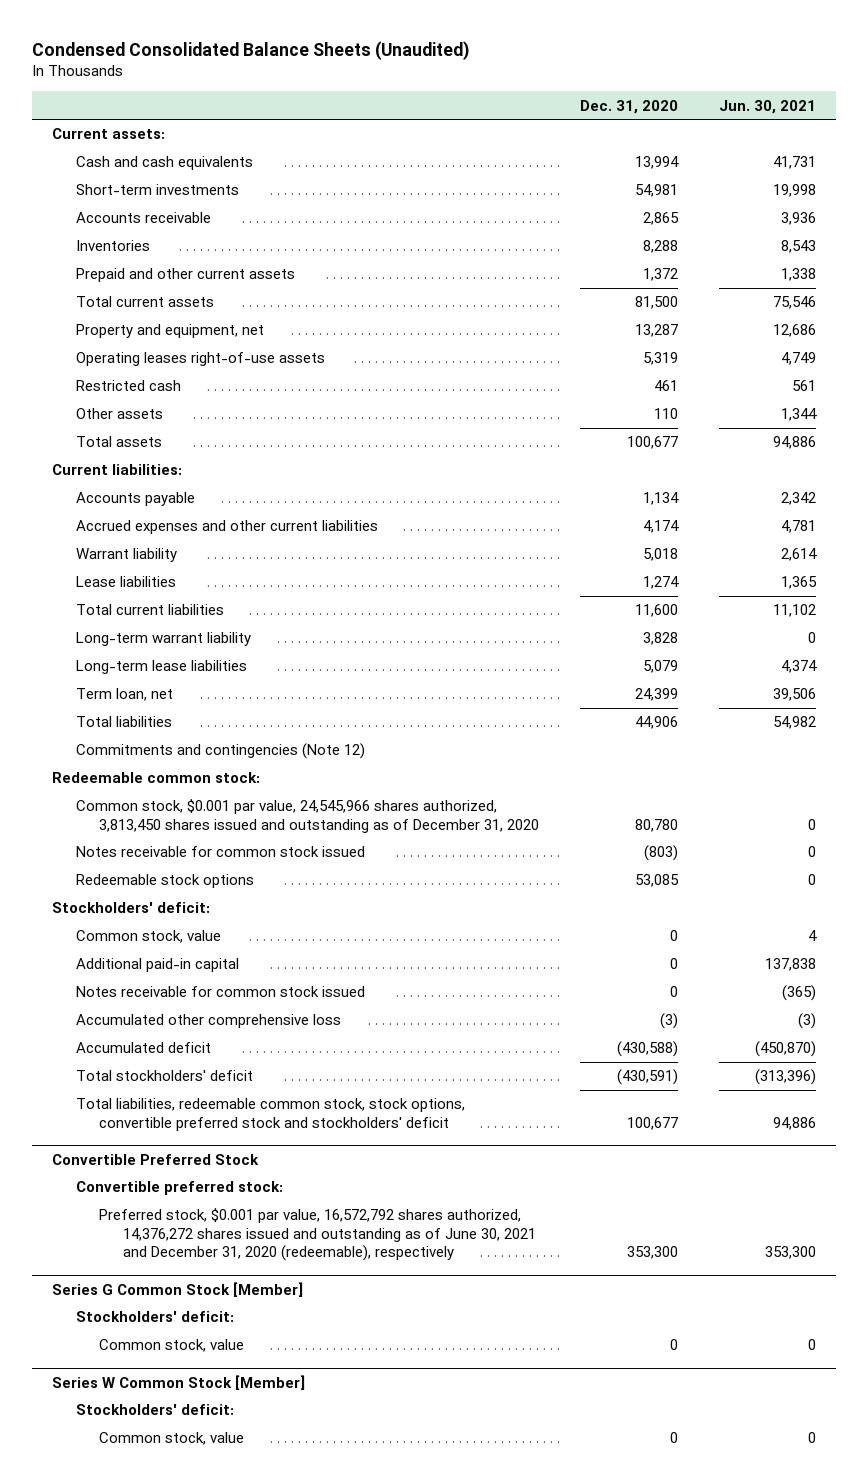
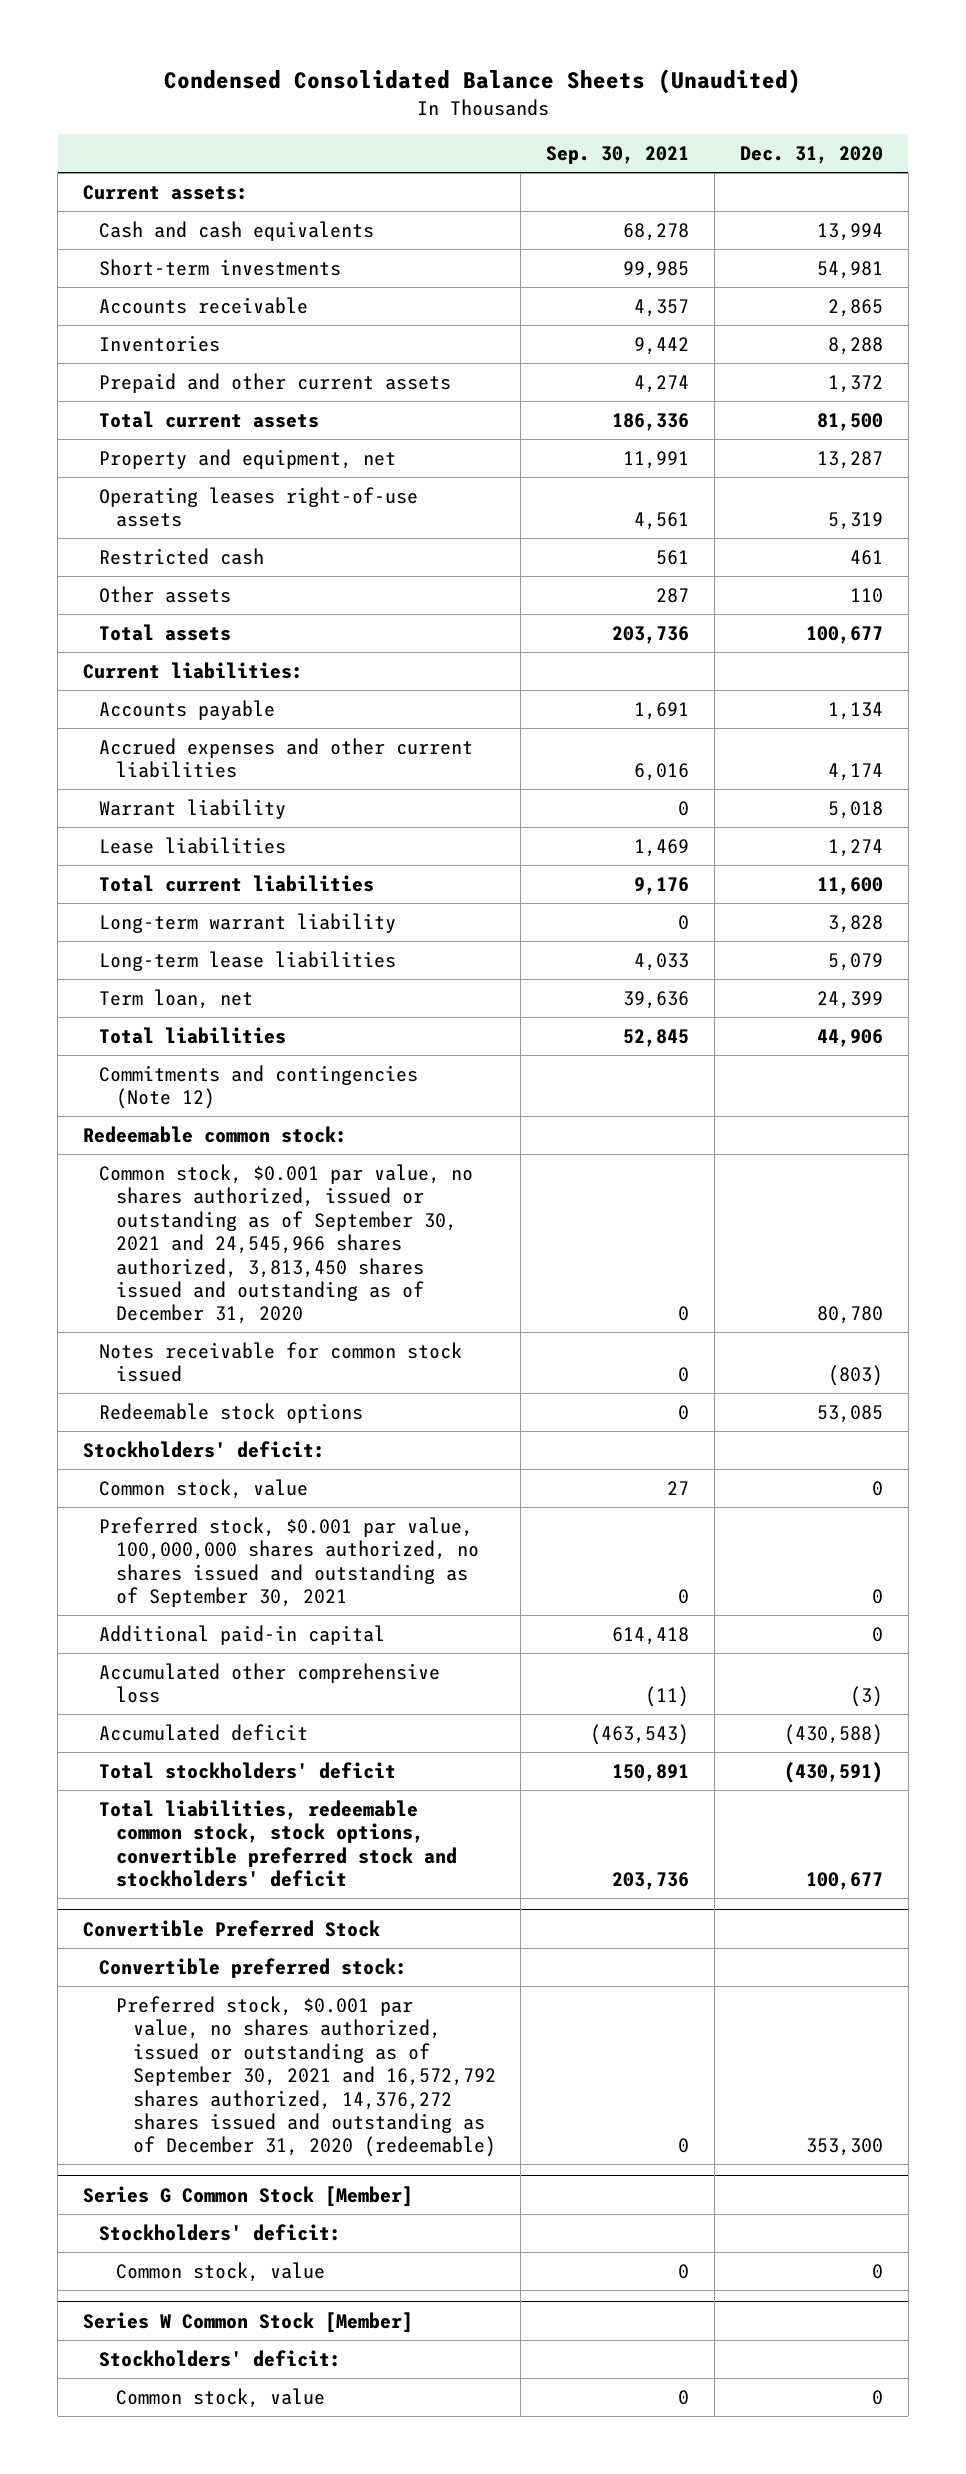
- | Dec. 31, 2020 | Jun. 30, 2021
+ | Sep. 30, 2021 | Dec. 31, 2020
- Common stock, $0.001 par value, 24,545,966 shares authorized, 3,813,450 shares issued and outstanding as of December 31, 2020 | 80,780 | 0
+ Common stock, $0.001 par value, no shares authorized, issued or outstanding as of September 30, 2021 and 24,545,966 shares authorized, 3,813,450 shares issued and outstanding as of December 31, 2020 | 0 | 80,780
+ Preferred stock, $0.001 par value, 100,000,000 shares authorized, no shares issued and outstanding as of September 30, 2021 | 0 | 0
- Notes receivable for common stock issued | 0 | (365)
@ Convertible Preferred Stock
- Preferred stock, $0.001 par value, 16,572,792 shares authorized, 14,376,272 shares issued and outstanding as of June 30, 2021 and December 31, 2020 (redeemable), respectively | 353,300 | 353,300
+ Preferred stock, $0.001 par value, no shares authorized, issued or outstanding as of September 30, 2021 and 16,572,792 shares authorized, 14,376,272 shares issued and outstanding as of December 31, 2020 (redeemable) | 0 | 353,300

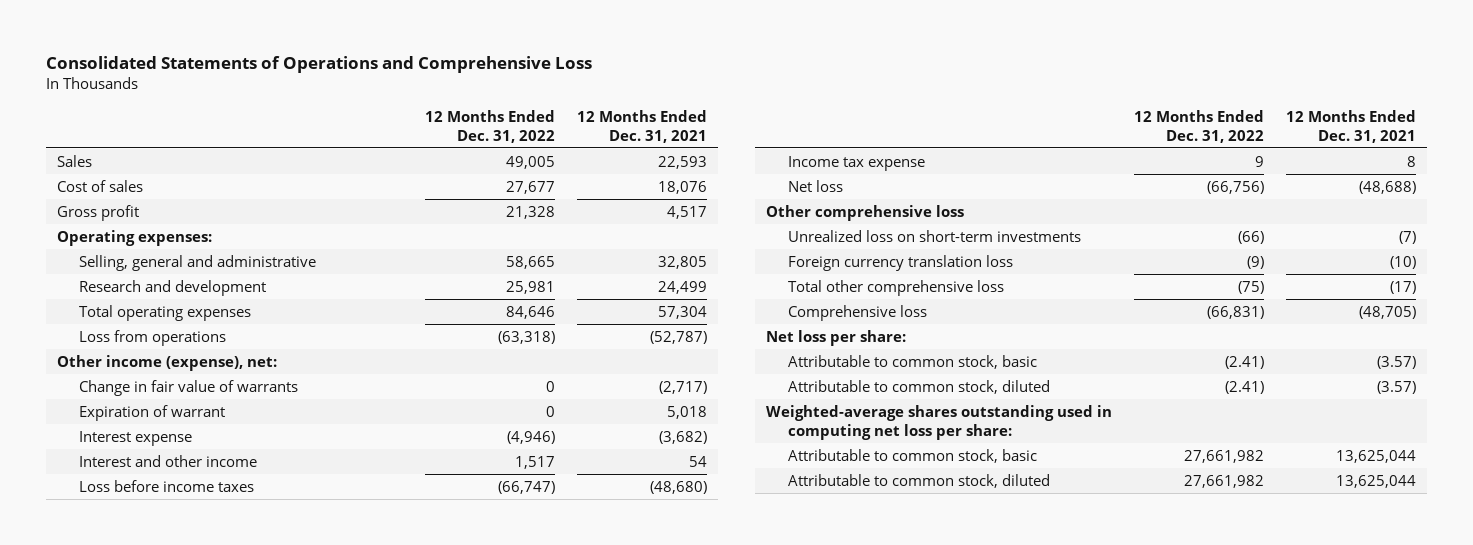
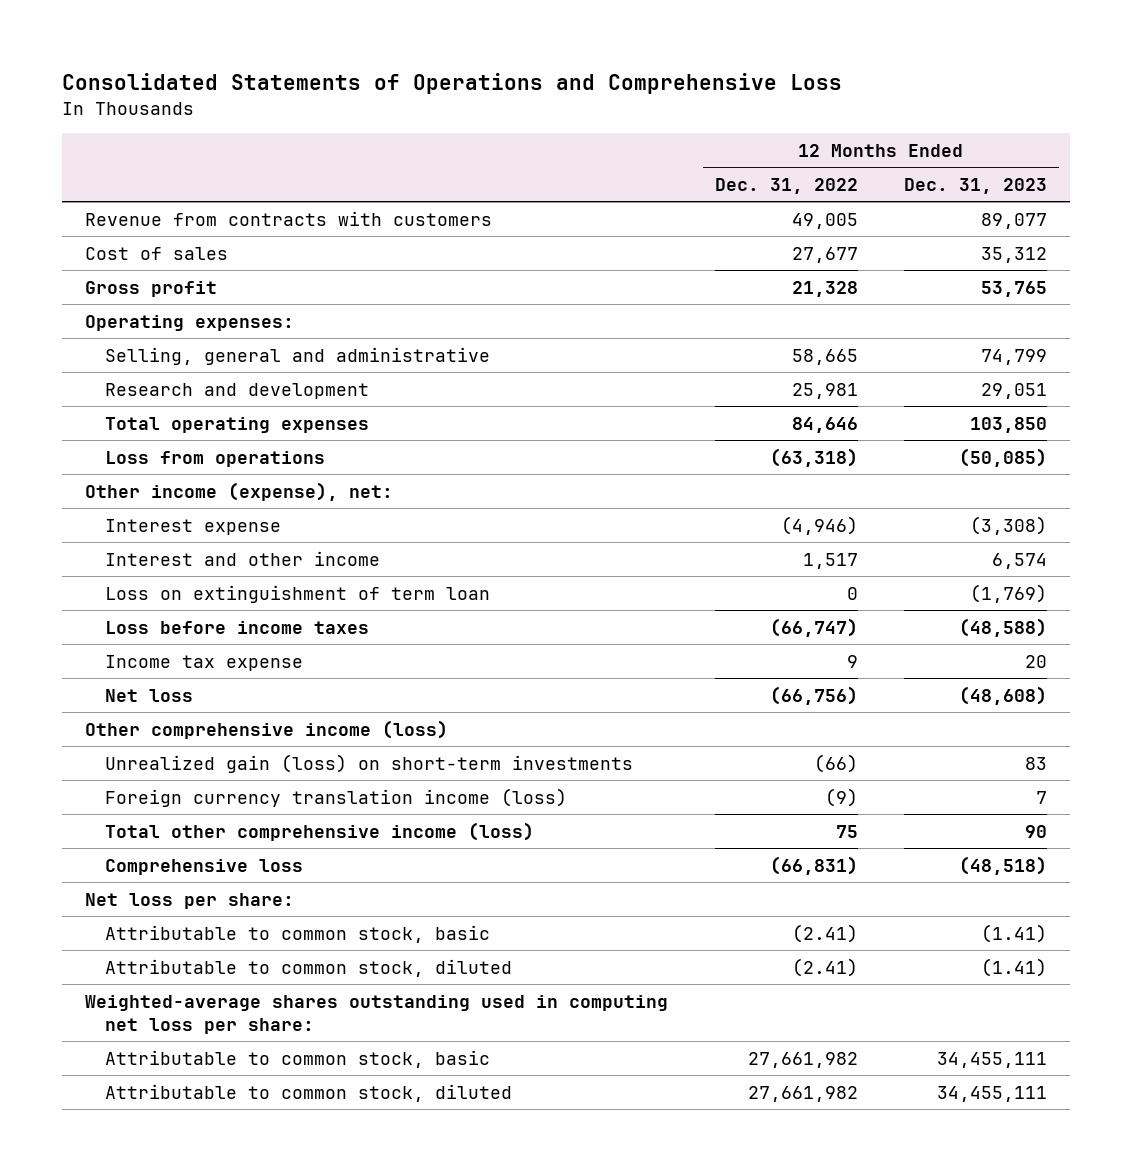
- | 12 Months Ended Dec. 31, 2022 | 12 Months Ended Dec. 31, 2021
+ | 12 Months Ended Dec. 31, 2022 | 12 Months Ended Dec. 31, 2023
- Sales | 49,005 | 22,593
+ Revenue from contracts with customers | 49,005 | 89,077
- Change in fair value of warrants | 0 | (2,717)
- Expiration of warrant | 0 | 5,018
+ Loss on extinguishment of term loan | 0 | (1,769)
- Other comprehensive loss
- Unrealized loss on short-term investments | (66) | (7)
- Foreign currency translation loss | (9) | (10)
- Total other comprehensive loss | (75) | (17)
+ Other comprehensive income (loss)
+ Unrealized gain (loss) on short-term investments | (66) | 83
+ Foreign currency translation income (loss) | (9) | 7
+ Total other comprehensive income (loss) | 75 | 90

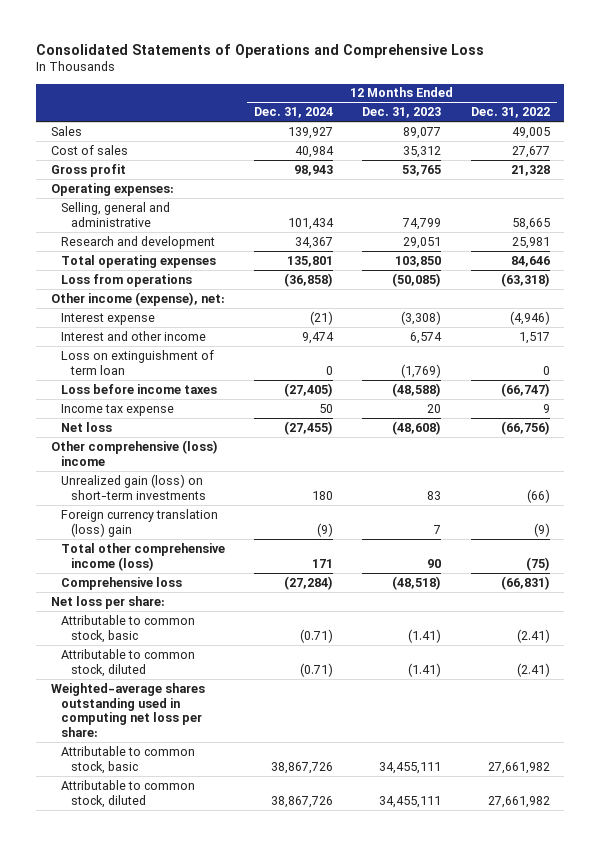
- | 12 Months Ended Dec. 31, 2022 | 12 Months Ended Dec. 31, 2023
+ | 12 Months Ended Dec. 31, 2024 | 12 Months Ended Dec. 31, 2023 | 12 Months Ended Dec. 31, 2022
- Revenue from contracts with customers | 49,005 | 89,077
+ Sales | 139,927 | 89,077 | 49,005
- Other comprehensive income (loss)
+ Other comprehensive (loss) income
- Foreign currency translation income (loss) | (9) | 7
- Total other comprehensive income (loss) | 75 | 90
+ Foreign currency translation (loss) gain | (9) | 7 | (9)
+ Total other comprehensive income (loss) | 171 | 90 | (75)

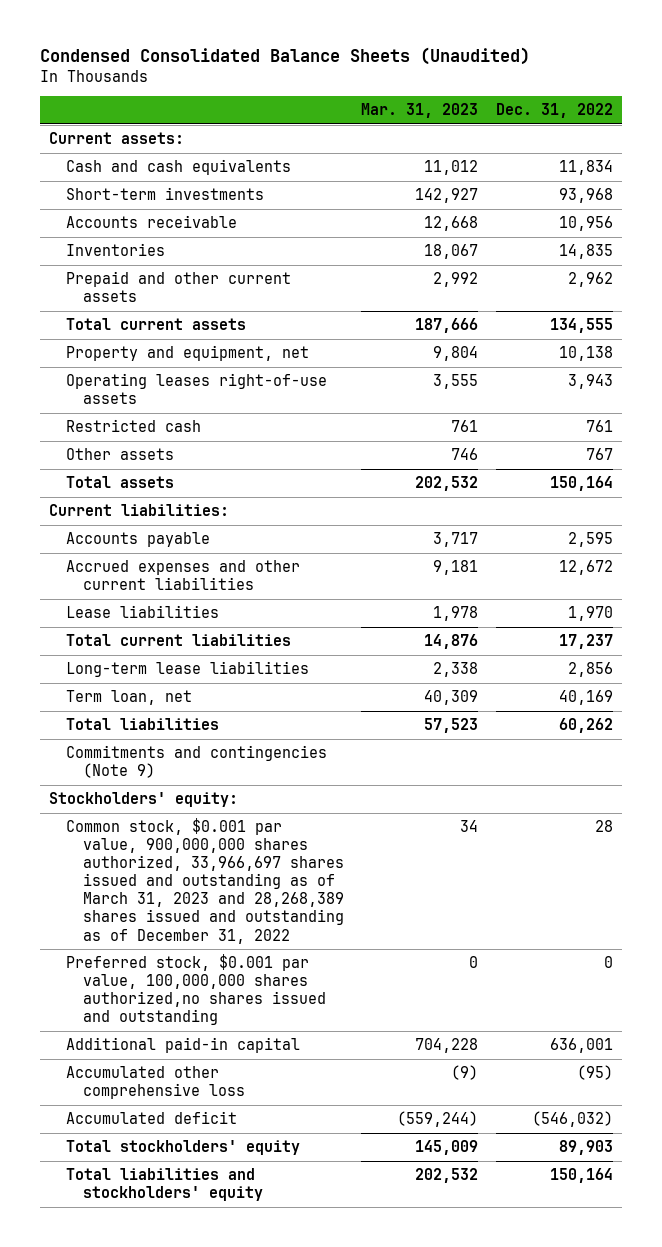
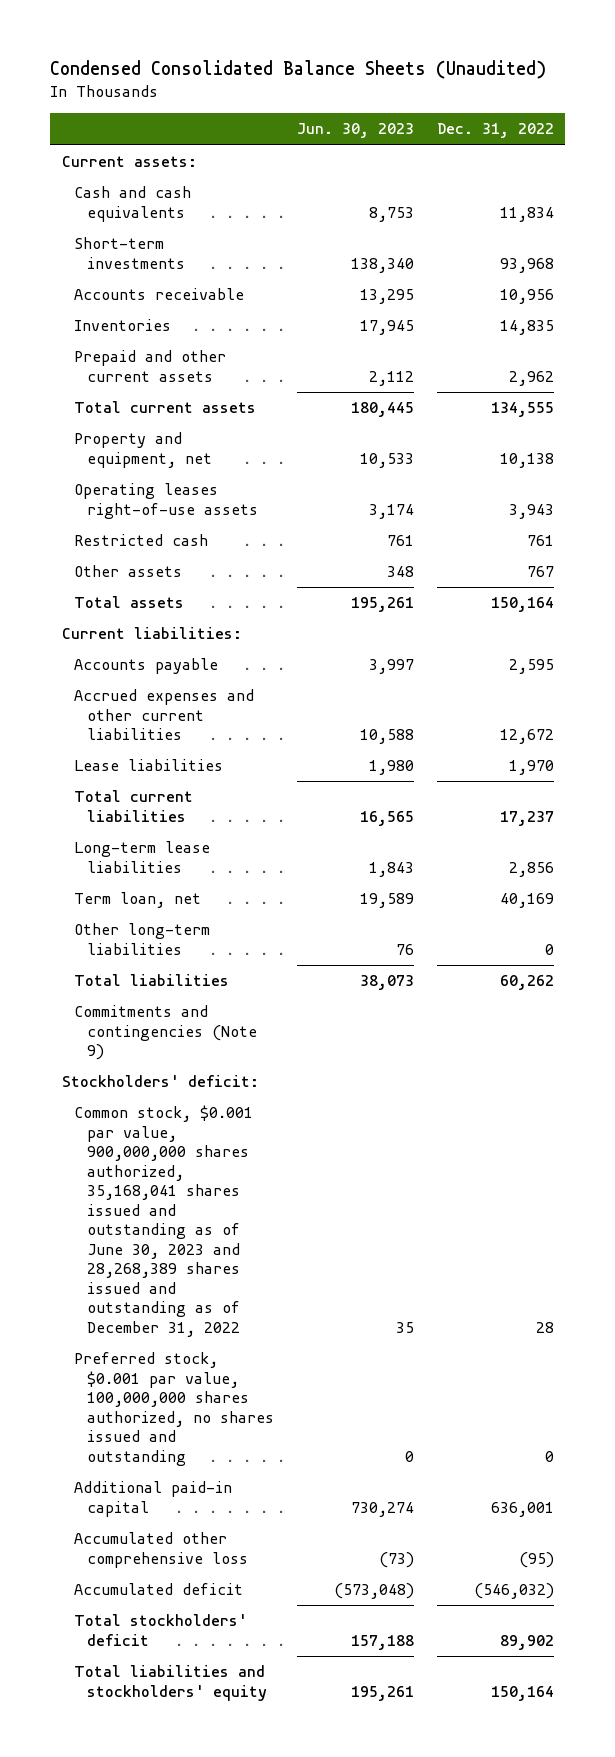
- | Mar. 31, 2023 | Dec. 31, 2022
+ | Jun. 30, 2023 | Dec. 31, 2022
+ Other long-term liabilities | 76 | 0
- Stockholders' equity:
- Common stock, $0.001 par value, 900,000,000 shares authorized, 33,966,697 shares issued and outstanding as of March 31, 2023 and 28,268,389 shares issued and outstanding as of December 31, 2022 | 34 | 28
- Preferred stock, $0.001 par value, 100,000,000 shares authorized,no shares issued and outstanding | 0 | 0
+ Stockholders' deficit:
+ Common stock, $0.001 par value, 900,000,000 shares authorized, 35,168,041 shares issued and outstanding as of June 30, 2023 and 28,268,389 shares issued and outstanding as of December 31, 2022 | 35 | 28
+ Preferred stock, $0.001 par value, 100,000,000 shares authorized, no shares issued and outstanding | 0 | 0
- Total stockholders' equity | 145,009 | 89,903
+ Total stockholders' deficit | 157,188 | 89,902

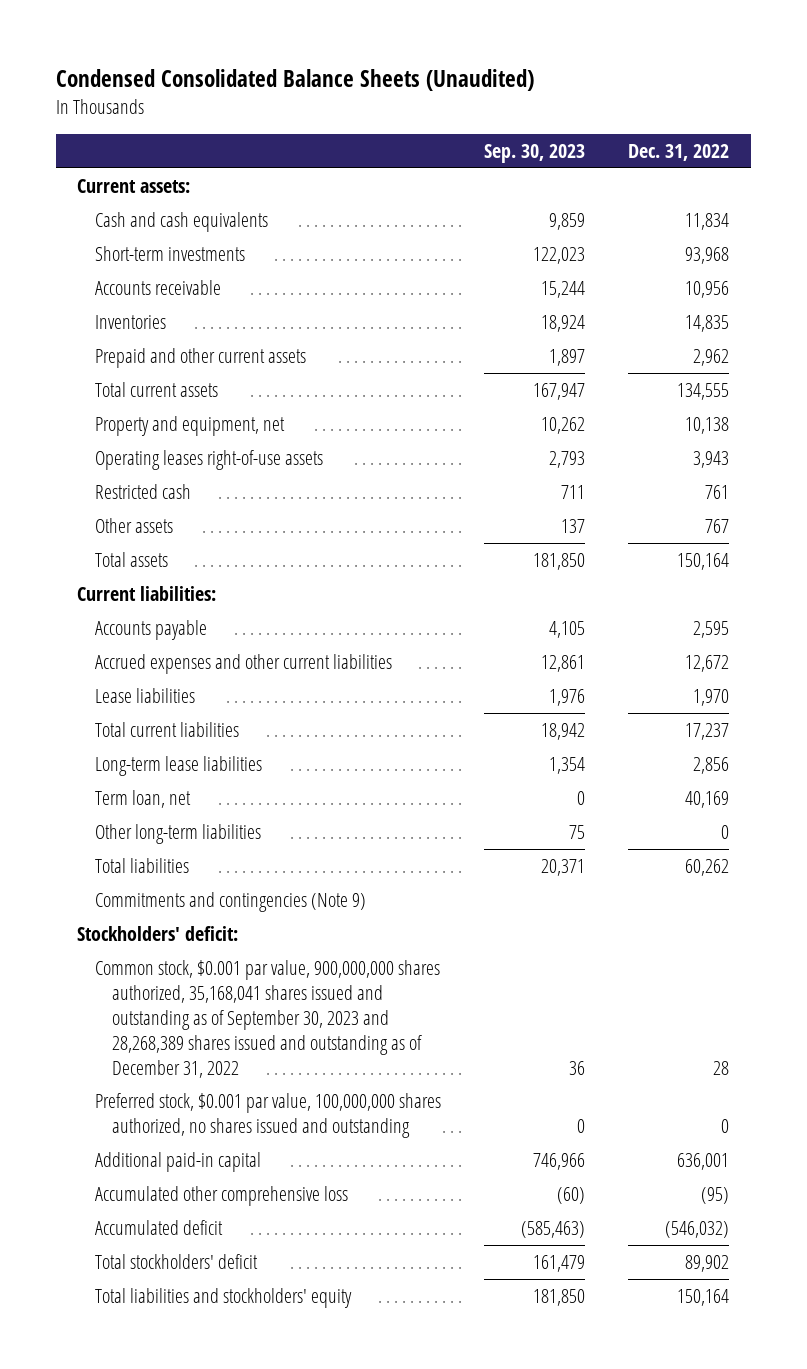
- | Jun. 30, 2023 | Dec. 31, 2022
+ | Sep. 30, 2023 | Dec. 31, 2022
- Common stock, $0.001 par value, 900,000,000 shares authorized, 35,168,041 shares issued and outstanding as of June 30, 2023 and 28,268,389 shares issued and outstanding as of December 31, 2022 | 35 | 28
+ Common stock, $0.001 par value, 900,000,000 shares authorized, 35,168,041 shares issued and outstanding as of September 30, 2023 and 28,268,389 shares issued and outstanding as of December 31, 2022 | 36 | 28

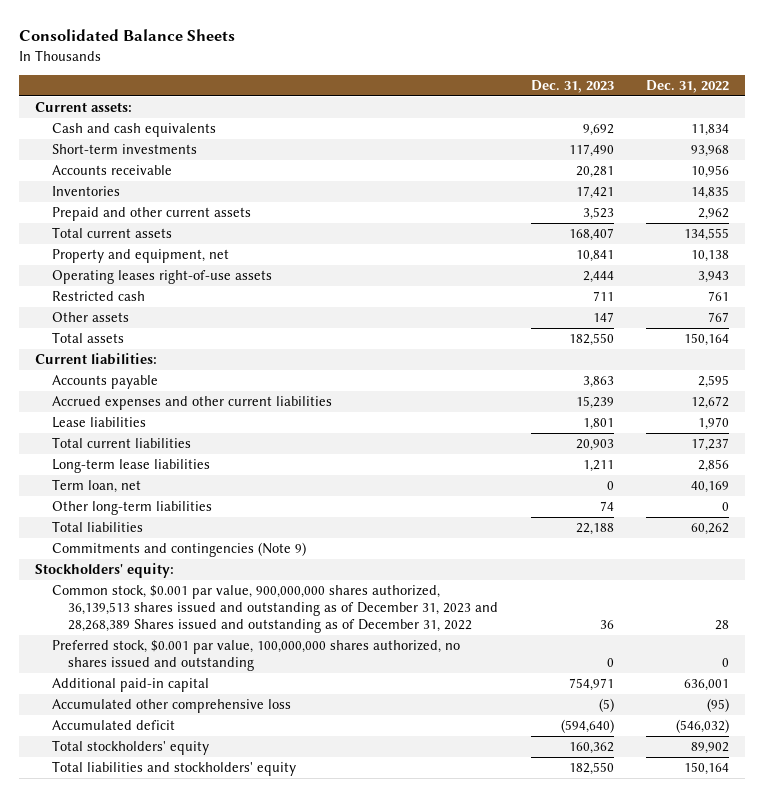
- Condensed Consolidated Balance Sheets (Unaudited)
+ Consolidated Balance Sheets
- | Sep. 30, 2023 | Dec. 31, 2022
+ | Dec. 31, 2023 | Dec. 31, 2022
- Stockholders' deficit:
- Common stock, $0.001 par value, 900,000,000 shares authorized, 35,168,041 shares issued and outstanding as of September 30, 2023 and 28,268,389 shares issued and outstanding as of December 31, 2022 | 36 | 28
+ Stockholders' equity:
+ Common stock, $0.001 par value, 900,000,000 shares authorized, 36,139,513 shares issued and outstanding as of December 31, 2023 and 28,268,389 Shares issued and outstanding as of December 31, 2022 | 36 | 28
- Total stockholders' deficit | 161,479 | 89,902
+ Total stockholders' equity | 160,362 | 89,902

